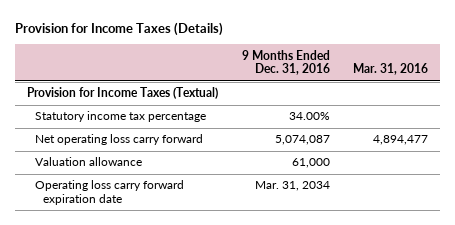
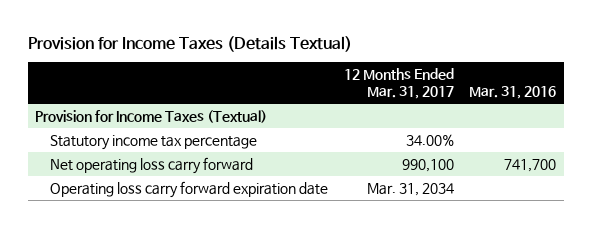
- Provision for Income Taxes (Details)
+ Provision for Income Taxes (Details Textual)
- | 9 Months Ended Dec. 31, 2016 | Mar. 31, 2016
+ | 12 Months Ended Mar. 31, 2017 | Mar. 31, 2016
- Net operating loss carry forward | 5,074,087 | 4,894,477
- Valuation allowance | 61,000 |
+ Net operating loss carry forward | 990,100 | 741,700

